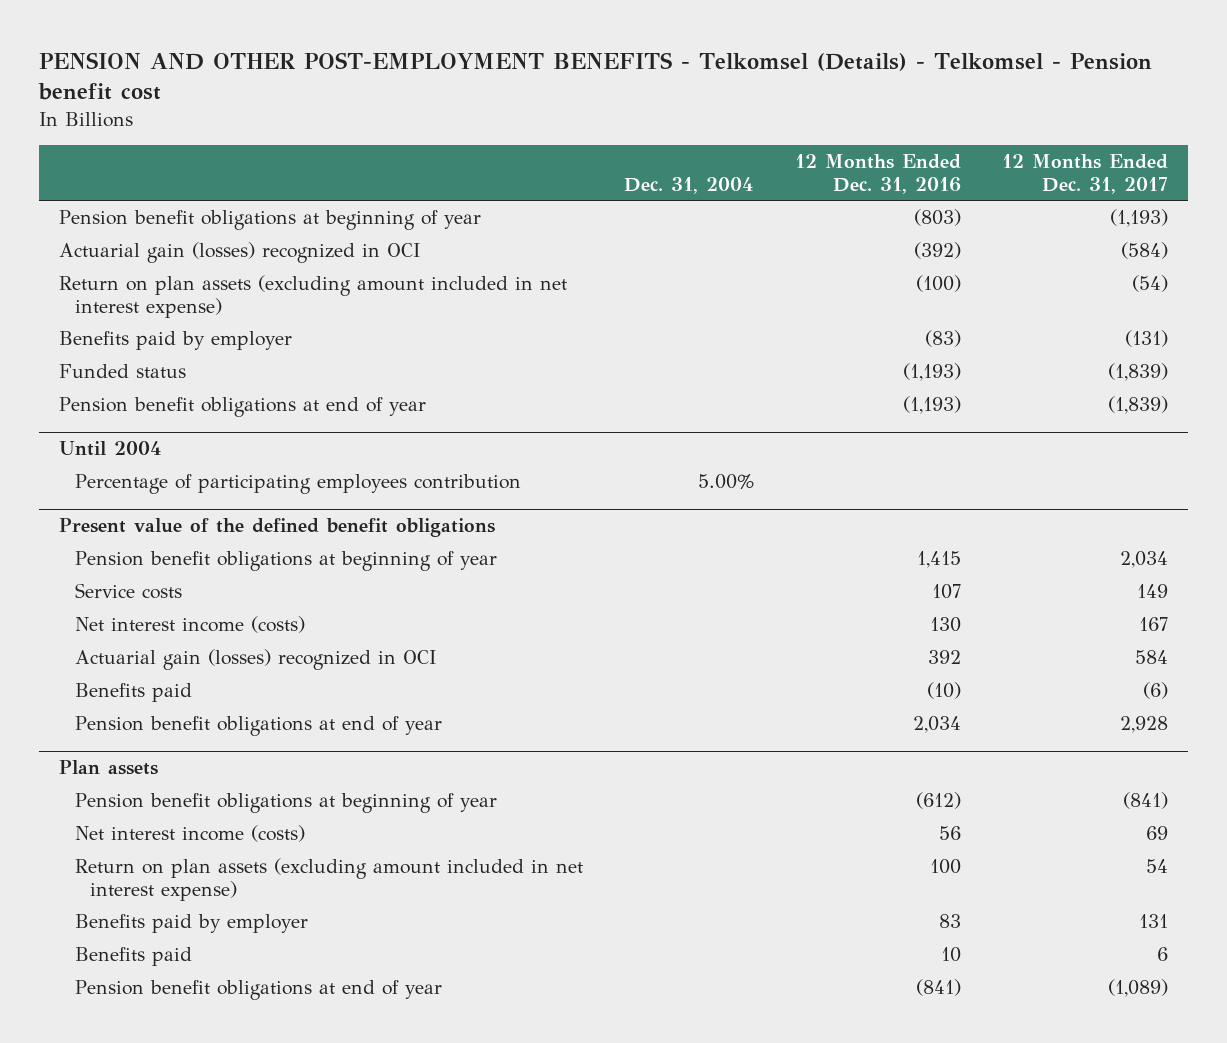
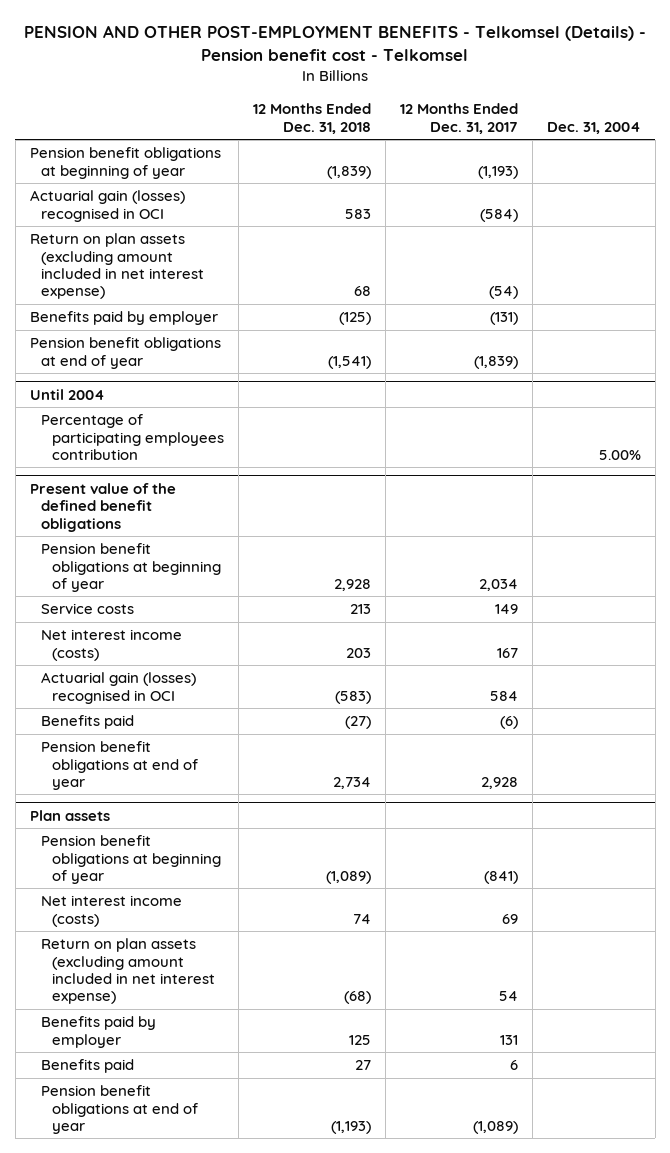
- PENSION AND OTHER POST-EMPLOYMENT BENEFITS - Telkomsel (Details) - Telkomsel - Pension benefit cost
+ PENSION AND OTHER POST-EMPLOYMENT BENEFITS - Telkomsel (Details) - Pension benefit cost - Telkomsel
- | Dec. 31, 2004 | 12 Months Ended Dec. 31, 2016 | 12 Months Ended Dec. 31, 2017
+ | 12 Months Ended Dec. 31, 2018 | 12 Months Ended Dec. 31, 2017 | Dec. 31, 2004
- Actuarial gain (losses) recognized in OCI | | (392) | (584)
+ Actuarial gain (losses) recognised in OCI | 583 | (584) |
- Funded status | | (1,193) | (1,839)
@ Present value of the defined benefit obligations
- Actuarial gain (losses) recognized in OCI | | 392 | 584
+ Actuarial gain (losses) recognised in OCI | (583) | 584 |

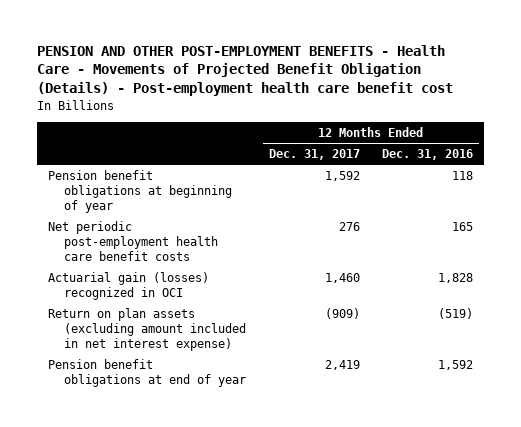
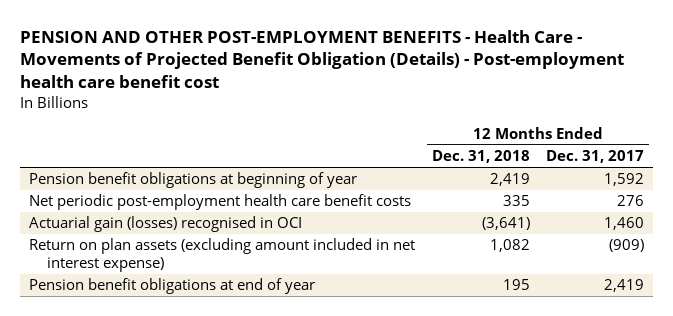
- | 12 Months Ended Dec. 31, 2017 | 12 Months Ended Dec. 31, 2016
+ | 12 Months Ended Dec. 31, 2018 | 12 Months Ended Dec. 31, 2017
- Actuarial gain (losses) recognized in OCI | 1,460 | 1,828
+ Actuarial gain (losses) recognised in OCI | (3,641) | 1,460

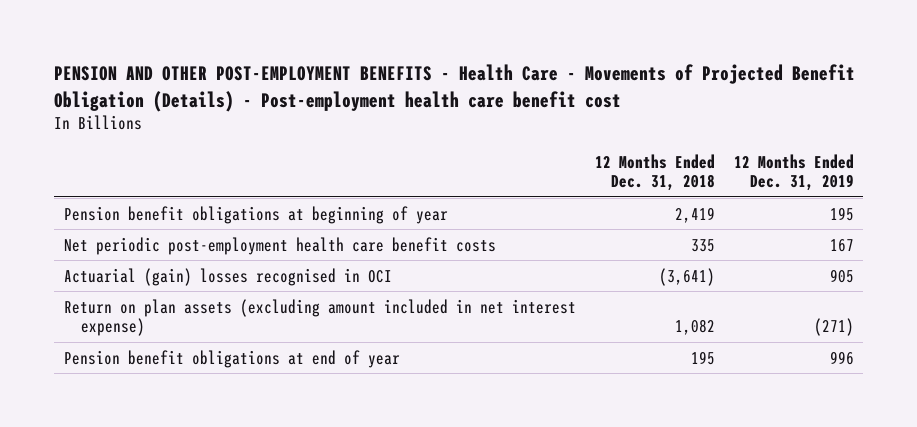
- | 12 Months Ended Dec. 31, 2018 | 12 Months Ended Dec. 31, 2017
+ | 12 Months Ended Dec. 31, 2018 | 12 Months Ended Dec. 31, 2019
- Actuarial gain (losses) recognised in OCI | (3,641) | 1,460
+ Actuarial (gain) losses recognised in OCI | (3,641) | 905

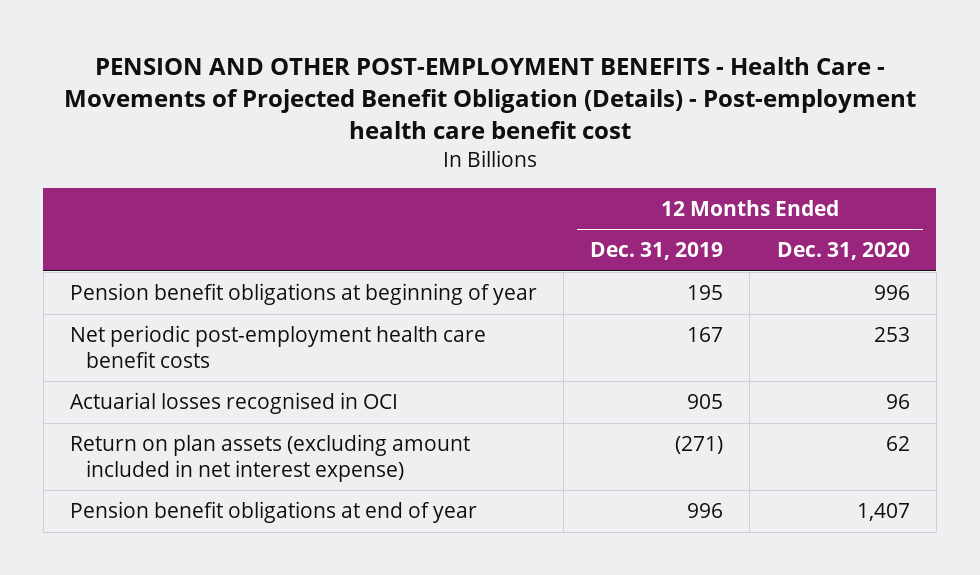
- | 12 Months Ended Dec. 31, 2018 | 12 Months Ended Dec. 31, 2019
+ | 12 Months Ended Dec. 31, 2019 | 12 Months Ended Dec. 31, 2020
- Actuarial (gain) losses recognised in OCI | (3,641) | 905
+ Actuarial losses recognised in OCI | 905 | 96

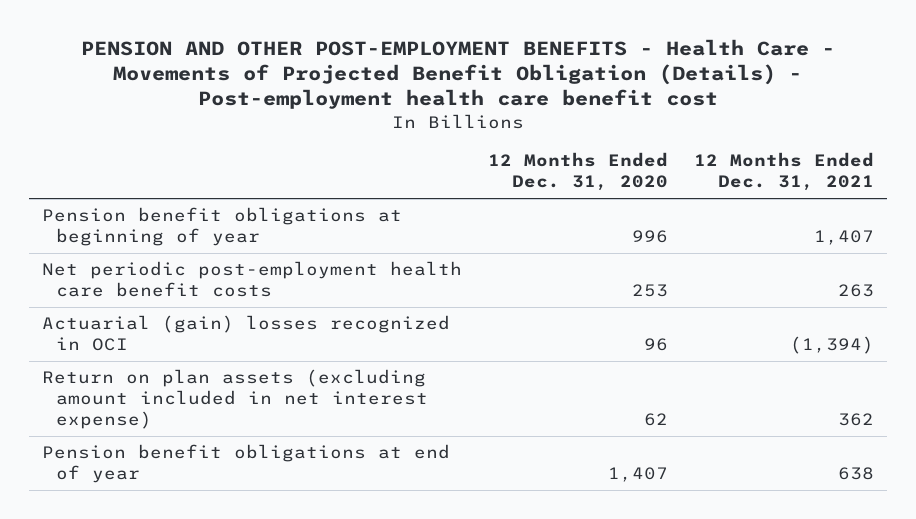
- | 12 Months Ended Dec. 31, 2019 | 12 Months Ended Dec. 31, 2020
+ | 12 Months Ended Dec. 31, 2020 | 12 Months Ended Dec. 31, 2021
- Actuarial losses recognised in OCI | 905 | 96
+ Actuarial (gain) losses recognized in OCI | 96 | (1,394)

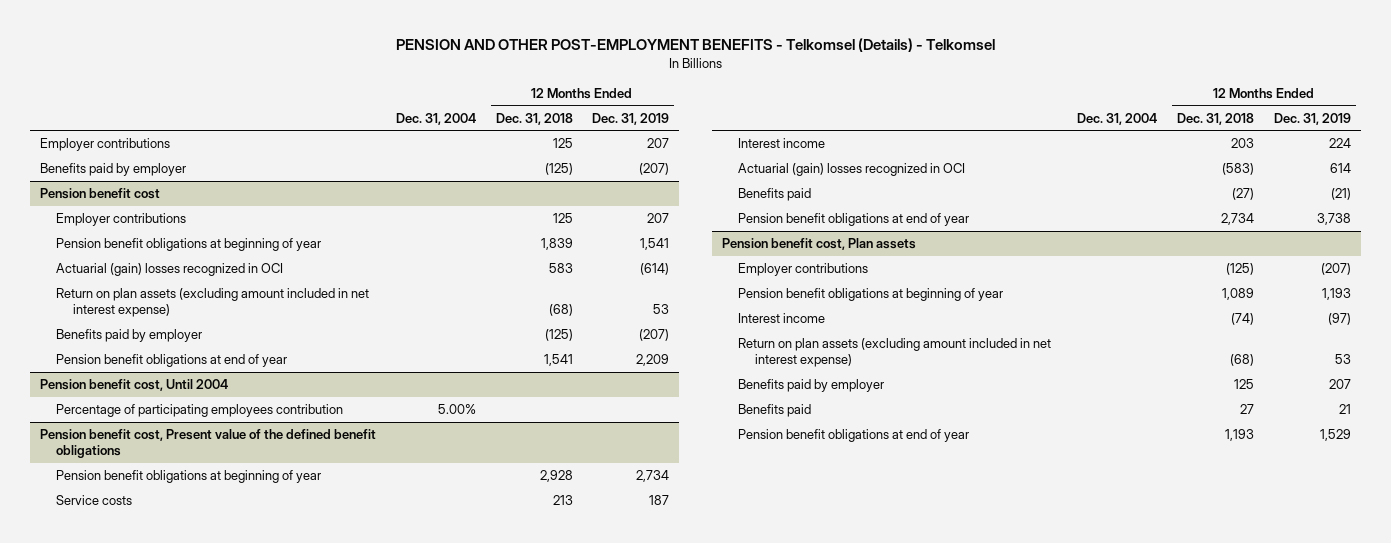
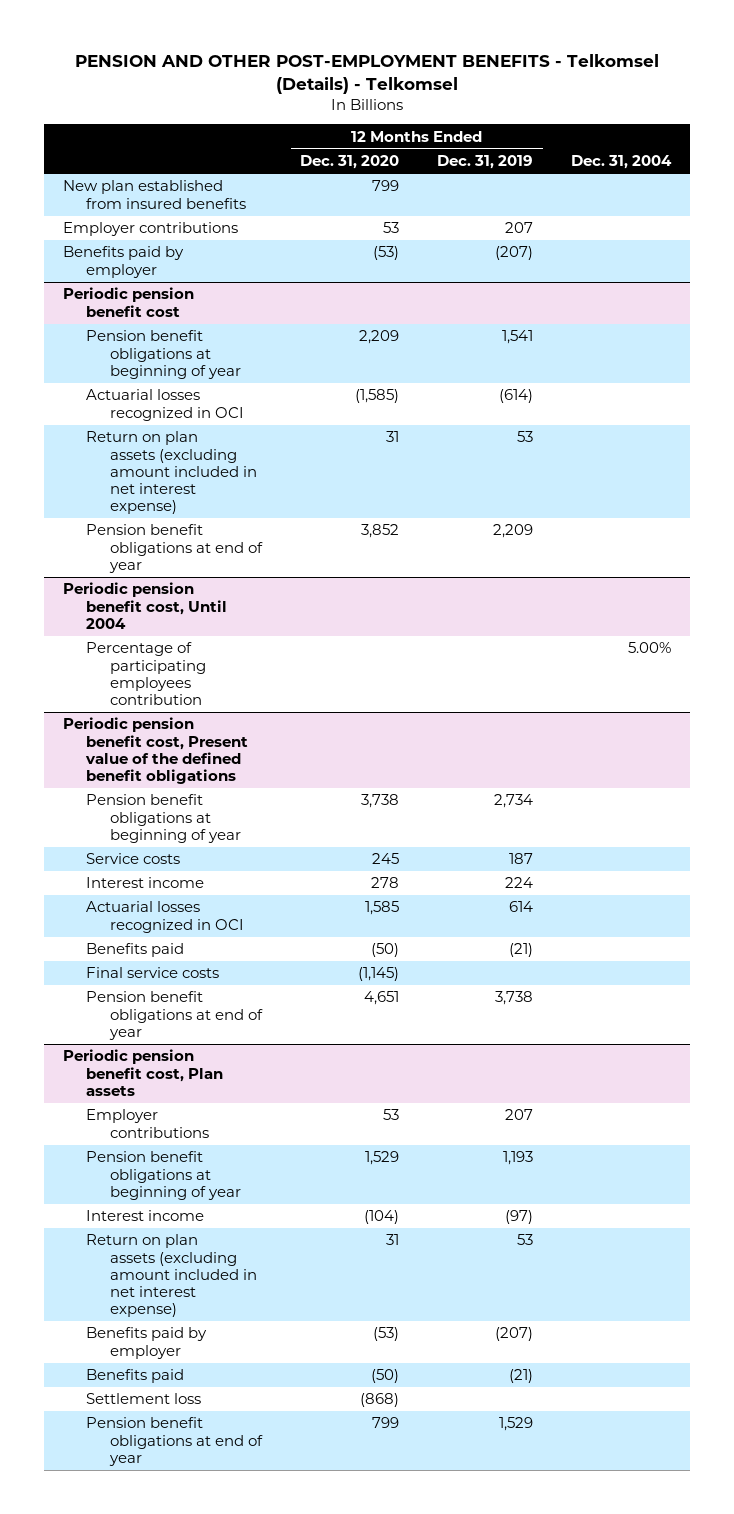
- | Dec. 31, 2004 | 12 Months Ended Dec. 31, 2018 | 12 Months Ended Dec. 31, 2019
+ | 12 Months Ended Dec. 31, 2020 | 12 Months Ended Dec. 31, 2019 | Dec. 31, 2004
+ New plan established from insured benefits | 799 | |
- Pension benefit cost
- Employer contributions | | 125 | 207
+ Periodic pension benefit cost
- Actuarial (gain) losses recognized in OCI | | 583 | (614)
+ Actuarial losses recognized in OCI | (1,585) | (614) |
- Benefits paid by employer | | (125) | (207)
- Pension benefit cost, Until 2004
+ Periodic pension benefit cost, Until 2004
- Pension benefit cost, Present value of the defined benefit obligations
+ Periodic pension benefit cost, Present value of the defined benefit obligations
- Actuarial (gain) losses recognized in OCI | | (583) | 614
+ Actuarial losses recognized in OCI | 1,585 | 614 |
+ Final service costs | (1,145) | |
- Pension benefit cost, Plan assets
- Employer contributions | | (125) | (207)
+ Periodic pension benefit cost, Plan assets
+ Employer contributions | 53 | 207 |
- Benefits paid by employer | | 125 | 207
- Benefits paid | | 27 | 21
+ Benefits paid by employer | (53) | (207) |
+ Benefits paid | (50) | (21) |
+ Settlement loss | (868) | |

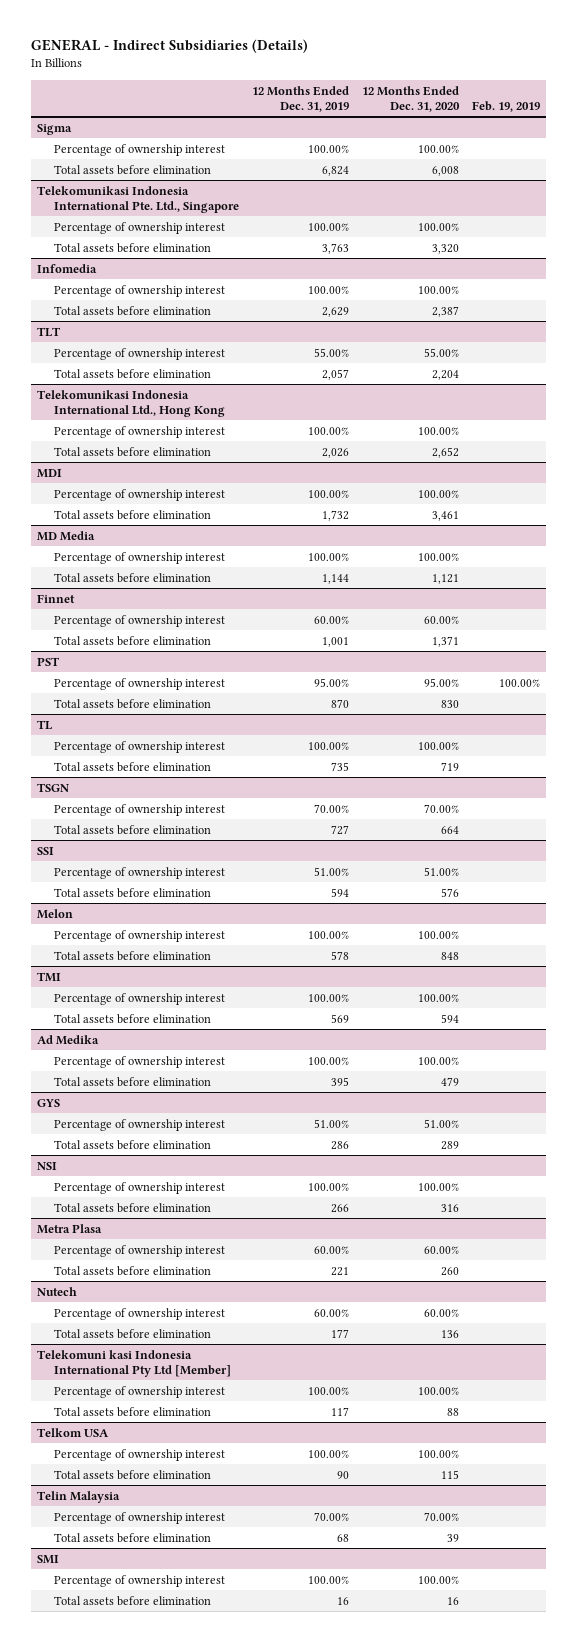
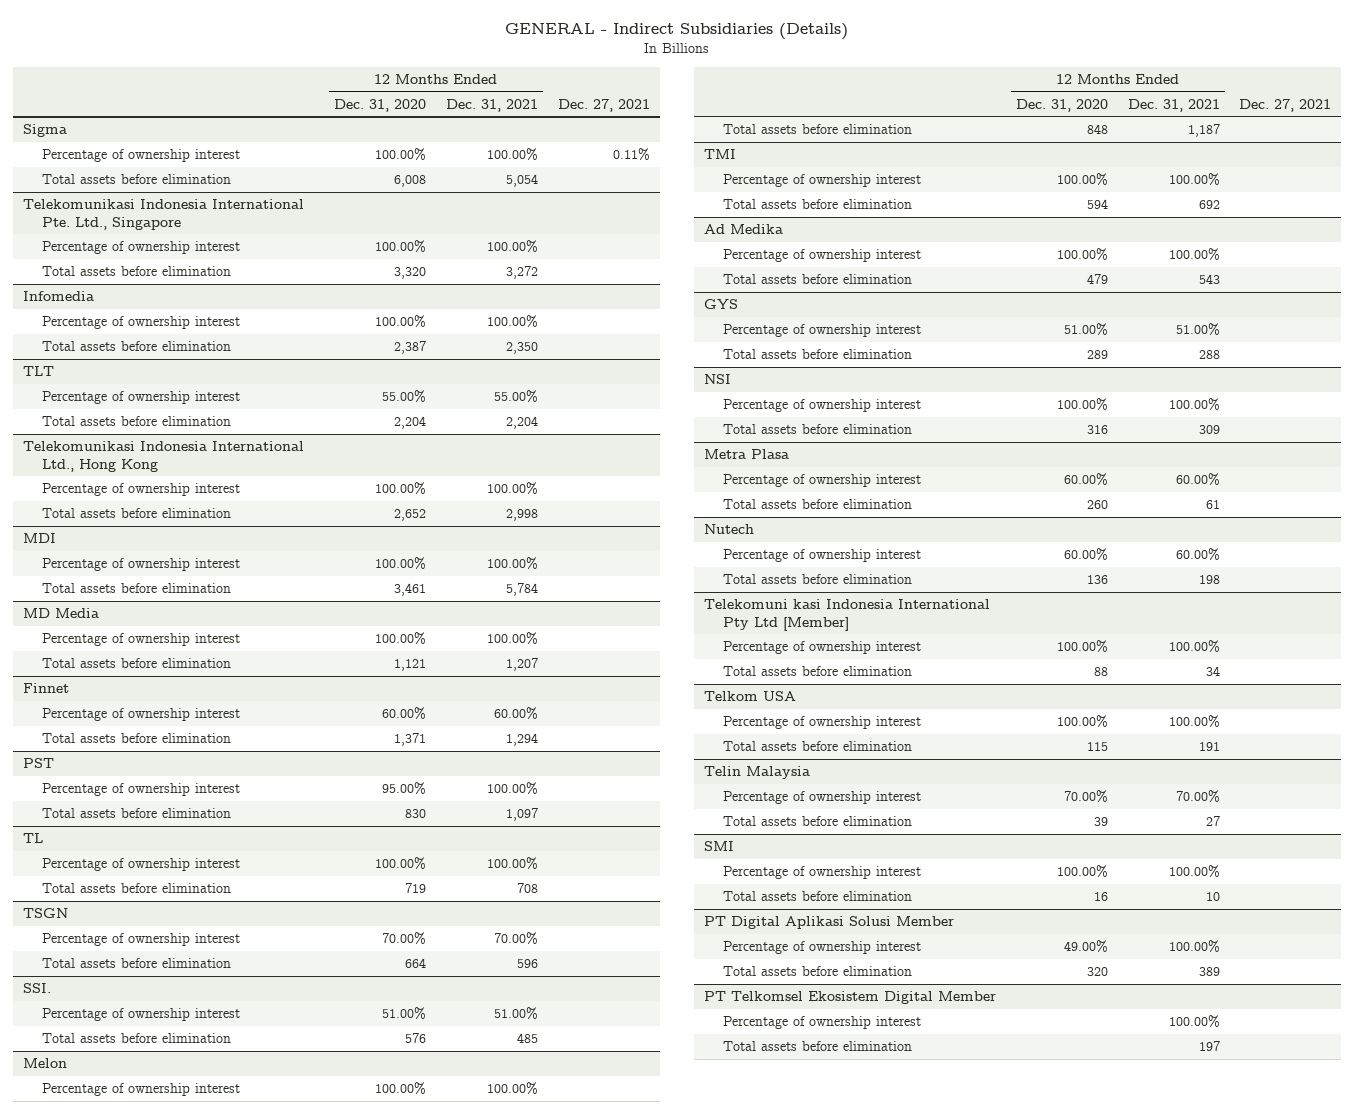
- | 12 Months Ended Dec. 31, 2019 | 12 Months Ended Dec. 31, 2020 | Feb. 19, 2019
+ | 12 Months Ended Dec. 31, 2020 | 12 Months Ended Dec. 31, 2021 | Dec. 27, 2021
- SSI
+ SSI.
+ PT Digital Aplikasi Solusi Member
+ Percentage of ownership interest | 49.00% | 100.00% |
+ Total assets before elimination | 320 | 389 |
+ PT Telkomsel Ekosistem Digital Member
+ Percentage of ownership interest | | 100.00% |
+ Total assets before elimination | | 197 |

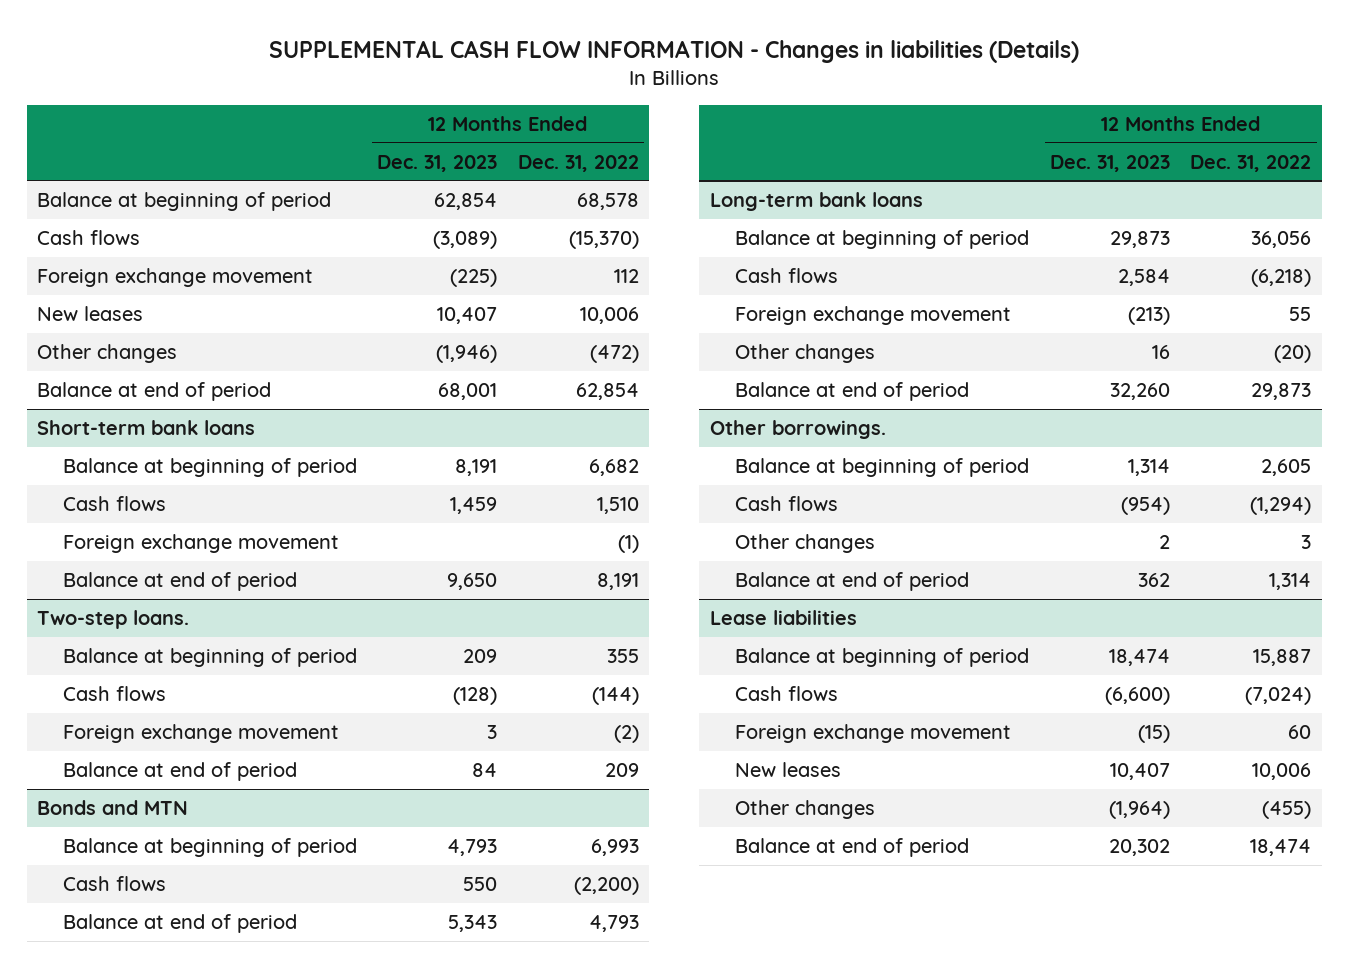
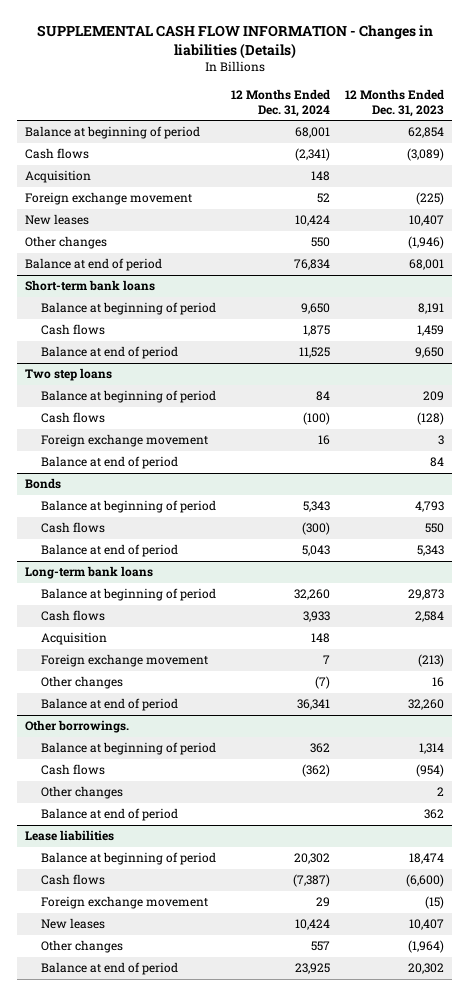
- | 12 Months Ended Dec. 31, 2023 | 12 Months Ended Dec. 31, 2022
+ | 12 Months Ended Dec. 31, 2024 | 12 Months Ended Dec. 31, 2023
+ Acquisition | 148 |
@ Short-term bank loans
- Foreign exchange movement | | (1)
- Two-step loans.
+ Two step loans
- Bonds and MTN
+ Bonds
@ Long-term bank loans
+ Acquisition | 148 |

